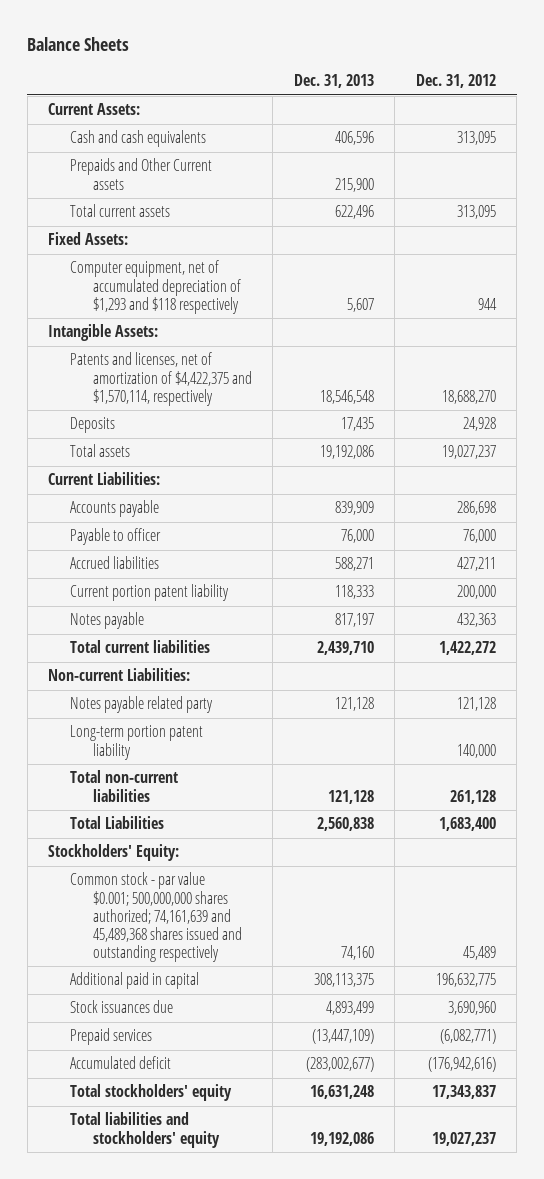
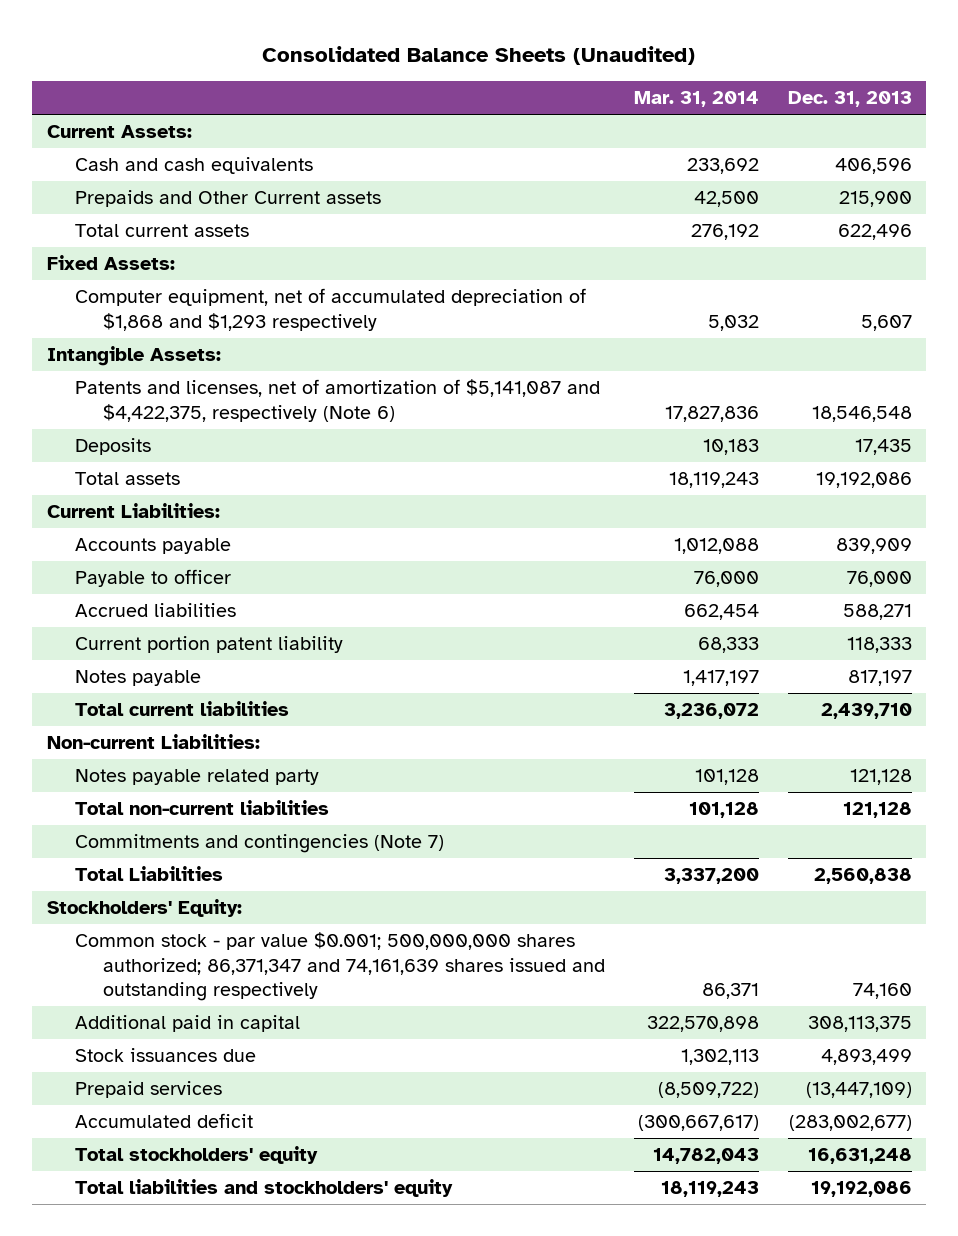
- Balance Sheets
+ Consolidated Balance Sheets (Unaudited)
- | Dec. 31, 2013 | Dec. 31, 2012
+ | Mar. 31, 2014 | Dec. 31, 2013
- Computer equipment, net of accumulated depreciation of $1,293 and $118 respectively | 5,607 | 944
+ Computer equipment, net of accumulated depreciation of $1,868 and $1,293 respectively | 5,032 | 5,607
- Patents and licenses, net of amortization of $4,422,375 and $1,570,114, respectively | 18,546,548 | 18,688,270
+ Patents and licenses, net of amortization of $5,141,087 and $4,422,375, respectively (Note 6) | 17,827,836 | 18,546,548
- Long-term portion patent liability | | 140,000
+ Commitments and contingencies (Note 7)
- Common stock - par value $0.001; 500,000,000 shares authorized; 74,161,639 and 45,489,368 shares issued and outstanding respectively | 74,160 | 45,489
+ Common stock - par value $0.001; 500,000,000 shares authorized; 86,371,347 and 74,161,639 shares issued and outstanding respectively | 86,371 | 74,160

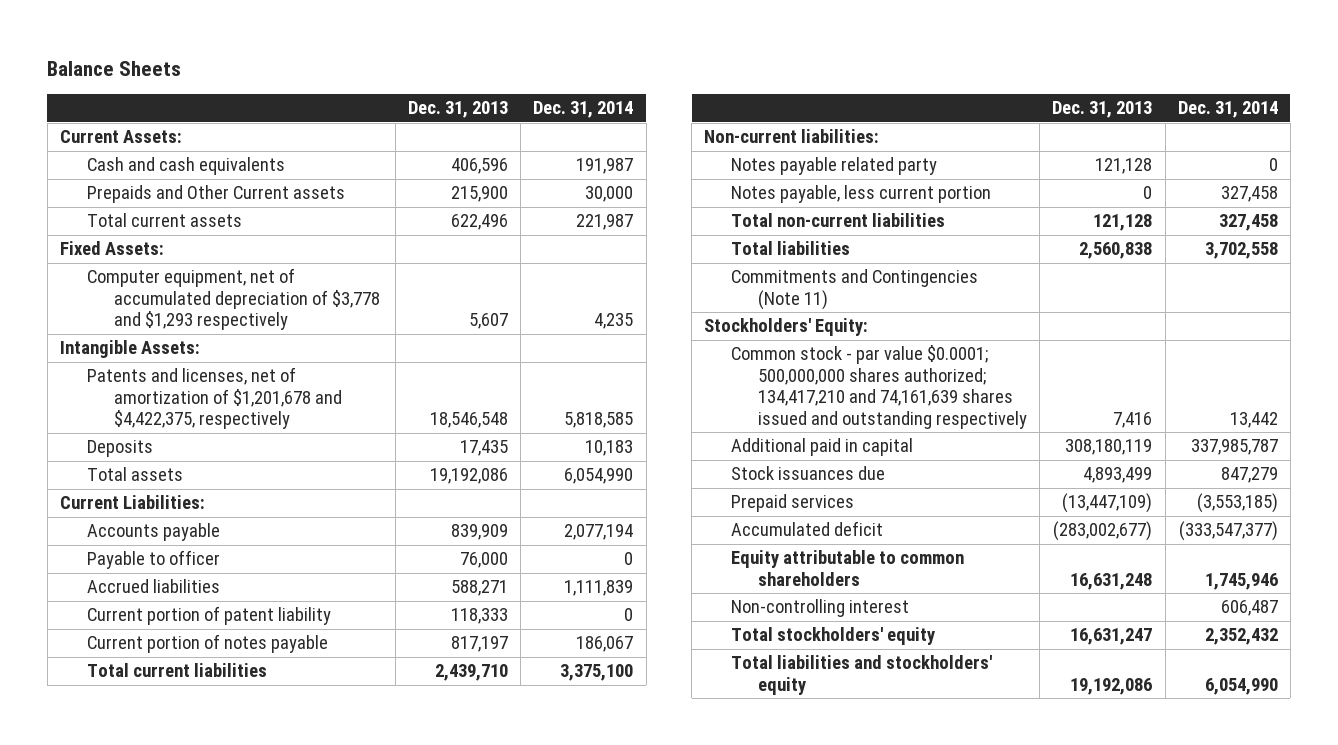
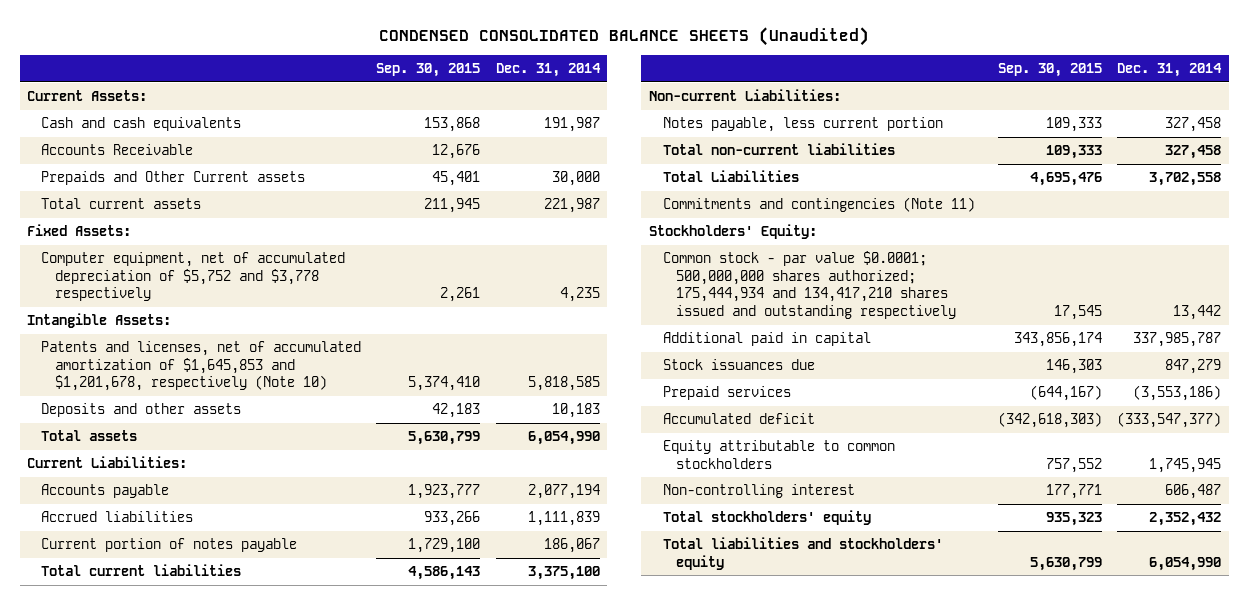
- Balance Sheets
+ CONDENSED CONSOLIDATED BALANCE SHEETS (Unaudited)
- | Dec. 31, 2013 | Dec. 31, 2014
+ | Sep. 30, 2015 | Dec. 31, 2014
+ Accounts Receivable | 12,676 |
- Computer equipment, net of accumulated depreciation of $3,778 and $1,293 respectively | 5,607 | 4,235
+ Computer equipment, net of accumulated depreciation of $5,752 and $3,778 respectively | 2,261 | 4,235
- Patents and licenses, net of amortization of $1,201,678 and $4,422,375, respectively | 18,546,548 | 5,818,585
- Deposits | 17,435 | 10,183
+ Patents and licenses, net of accumulated amortization of $1,645,853 and $1,201,678, respectively (Note 10) | 5,374,410 | 5,818,585
+ Deposits and other assets | 42,183 | 10,183
- Payable to officer | 76,000 | 0
- Current portion of patent liability | 118,333 | 0
- Non-current liabilities:
- Notes payable related party | 121,128 | 0
+ Non-current Liabilities:
- Total liabilities | 2,560,838 | 3,702,558
- Commitments and Contingencies (Note 11)
+ Total Liabilities | 4,695,476 | 3,702,558
+ Commitments and contingencies (Note 11)
- Common stock - par value $0.0001; 500,000,000 shares authorized; 134,417,210 and 74,161,639 shares issued and outstanding respectively | 7,416 | 13,442
+ Common stock - par value $0.0001; 500,000,000 shares authorized; 175,444,934 and 134,417,210 shares issued and outstanding respectively | 17,545 | 13,442
- Prepaid services | (13,447,109) | (3,553,185)
+ Prepaid services | (644,167) | (3,553,186)
- Equity attributable to common shareholders | 16,631,248 | 1,745,946
+ Equity attributable to common stockholders | 757,552 | 1,745,945

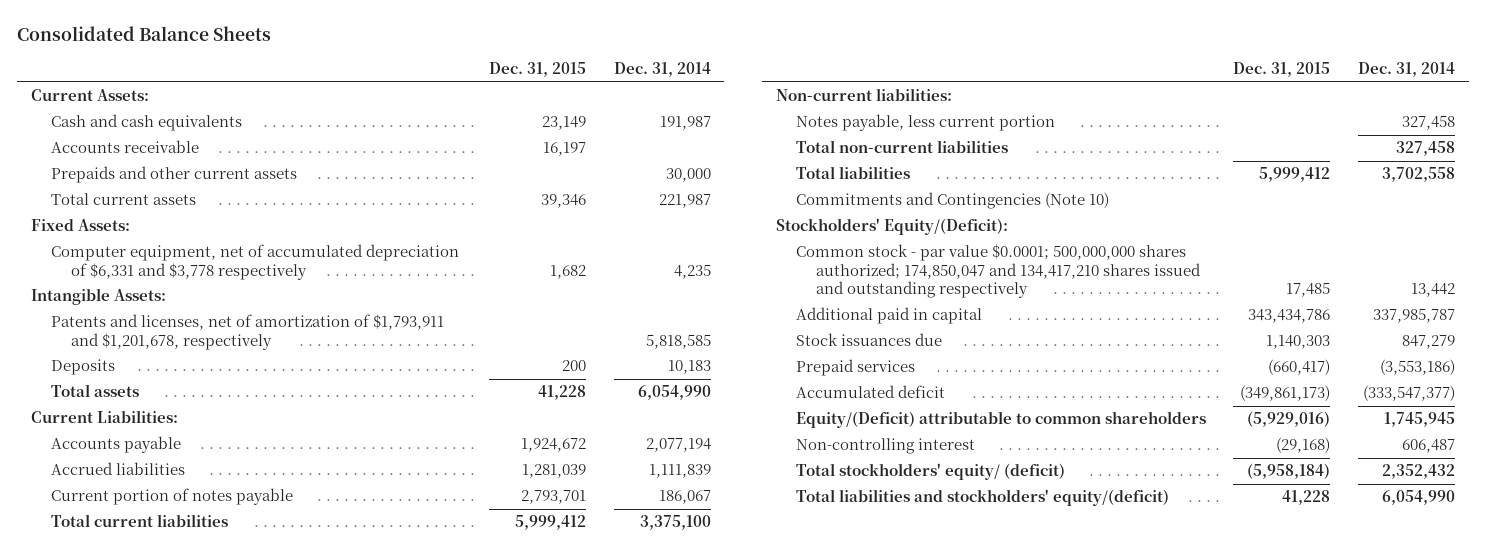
- CONDENSED CONSOLIDATED BALANCE SHEETS (Unaudited)
+ Consolidated Balance Sheets
- | Sep. 30, 2015 | Dec. 31, 2014
+ | Dec. 31, 2015 | Dec. 31, 2014
- Accounts Receivable | 12,676 |
- Prepaids and Other Current assets | 45,401 | 30,000
+ Accounts receivable | 16,197 |
+ Prepaids and other current assets | | 30,000
- Computer equipment, net of accumulated depreciation of $5,752 and $3,778 respectively | 2,261 | 4,235
+ Computer equipment, net of accumulated depreciation of $6,331 and $3,778 respectively | 1,682 | 4,235
- Patents and licenses, net of accumulated amortization of $1,645,853 and $1,201,678, respectively (Note 10) | 5,374,410 | 5,818,585
- Deposits and other assets | 42,183 | 10,183
+ Patents and licenses, net of amortization of $1,793,911 and $1,201,678, respectively | | 5,818,585
+ Deposits | 200 | 10,183
- Non-current Liabilities:
+ Non-current liabilities:
- Total Liabilities | 4,695,476 | 3,702,558
- Commitments and contingencies (Note 11)
- Stockholders' Equity:
- Common stock - par value $0.0001; 500,000,000 shares authorized; 175,444,934 and 134,417,210 shares issued and outstanding respectively | 17,545 | 13,442
+ Total liabilities | 5,999,412 | 3,702,558
+ Commitments and Contingencies (Note 10)
+ Stockholders' Equity/(Deficit):
+ Common stock - par value $0.0001; 500,000,000 shares authorized; 174,850,047 and 134,417,210 shares issued and outstanding respectively | 17,485 | 13,442
- Equity attributable to common stockholders | 757,552 | 1,745,945
+ Equity/(Deficit) attributable to common shareholders | (5,929,016) | 1,745,945
- Total stockholders' equity | 935,323 | 2,352,432
- Total liabilities and stockholders' equity | 5,630,799 | 6,054,990
+ Total stockholders' equity/ (deficit) | (5,958,184) | 2,352,432
+ Total liabilities and stockholders' equity/(deficit) | 41,228 | 6,054,990

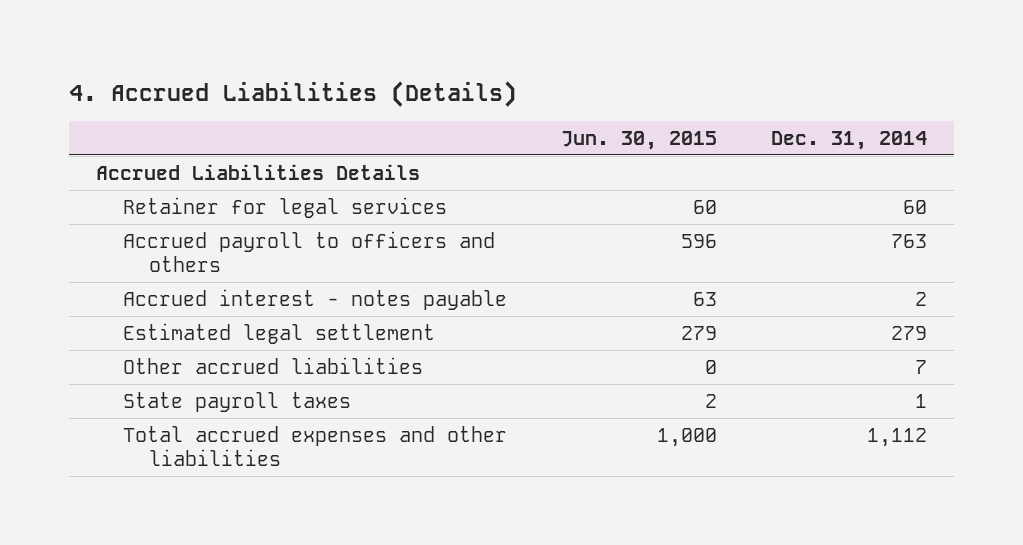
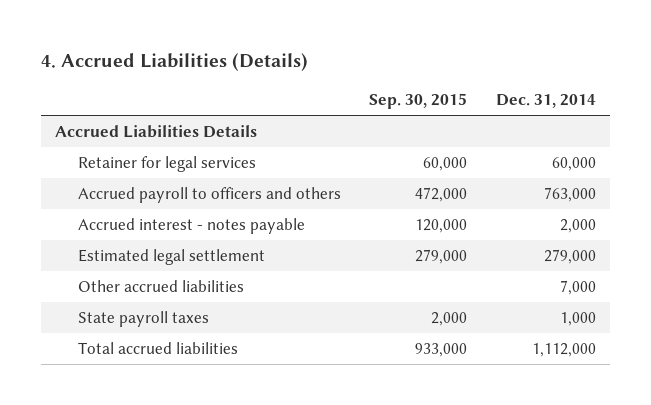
- | Jun. 30, 2015 | Dec. 31, 2014
+ | Sep. 30, 2015 | Dec. 31, 2014
- Retainer for legal services | 60 | 60
- Accrued payroll to officers and others | 596 | 763
- Accrued interest - notes payable | 63 | 2
- Estimated legal settlement | 279 | 279
- Other accrued liabilities | 0 | 7
- State payroll taxes | 2 | 1
- Total accrued expenses and other liabilities | 1,000 | 1,112
+ Retainer for legal services | 60,000 | 60,000
+ Accrued payroll to officers and others | 472,000 | 763,000
+ Accrued interest - notes payable | 120,000 | 2,000
+ Estimated legal settlement | 279,000 | 279,000
+ Other accrued liabilities | | 7,000
+ State payroll taxes | 2,000 | 1,000
+ Total accrued liabilities | 933,000 | 1,112,000

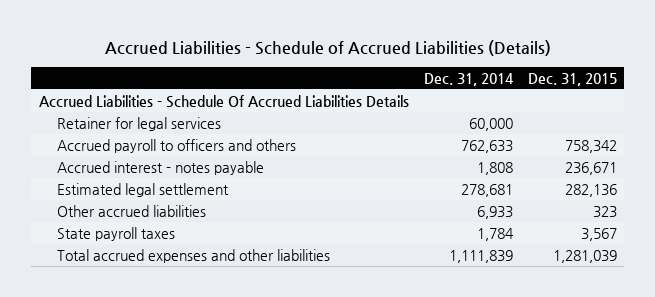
- 4. Accrued Liabilities (Details)
+ Accrued Liabilities - Schedule of Accrued Liabilities (Details)
- | Sep. 30, 2015 | Dec. 31, 2014
+ | Dec. 31, 2014 | Dec. 31, 2015
- Accrued Liabilities Details
+ Accrued Liabilities - Schedule Of Accrued Liabilities Details
- Accrued payroll to officers and others | 472,000 | 763,000
- Accrued interest - notes payable | 120,000 | 2,000
- Estimated legal settlement | 279,000 | 279,000
- Other accrued liabilities | | 7,000
- State payroll taxes | 2,000 | 1,000
- Total accrued liabilities | 933,000 | 1,112,000
+ Accrued payroll to officers and others | 762,633 | 758,342
+ Accrued interest - notes payable | 1,808 | 236,671
+ Estimated legal settlement | 278,681 | 282,136
+ Other accrued liabilities | 6,933 | 323
+ State payroll taxes | 1,784 | 3,567
+ Total accrued expenses and other liabilities | 1,111,839 | 1,281,039

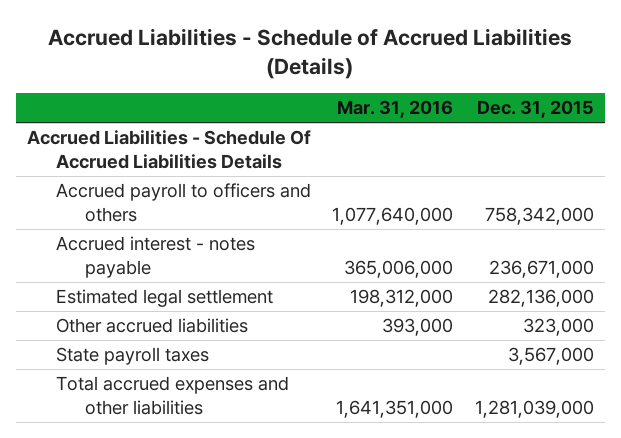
- | Dec. 31, 2014 | Dec. 31, 2015
+ | Mar. 31, 2016 | Dec. 31, 2015
- Retainer for legal services | 60,000 |
- Accrued payroll to officers and others | 762,633 | 758,342
- Accrued interest - notes payable | 1,808 | 236,671
- Estimated legal settlement | 278,681 | 282,136
- Other accrued liabilities | 6,933 | 323
- State payroll taxes | 1,784 | 3,567
- Total accrued expenses and other liabilities | 1,111,839 | 1,281,039
+ Accrued payroll to officers and others | 1,077,640,000 | 758,342,000
+ Accrued interest - notes payable | 365,006,000 | 236,671,000
+ Estimated legal settlement | 198,312,000 | 282,136,000
+ Other accrued liabilities | 393,000 | 323,000
+ State payroll taxes | | 3,567,000
+ Total accrued expenses and other liabilities | 1,641,351,000 | 1,281,039,000

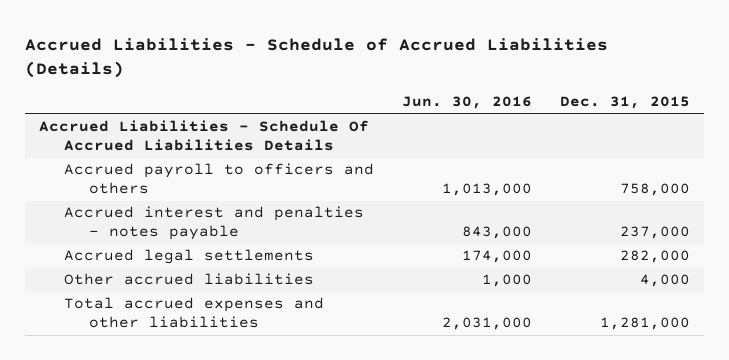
- | Mar. 31, 2016 | Dec. 31, 2015
+ | Jun. 30, 2016 | Dec. 31, 2015
- Accrued payroll to officers and others | 1,077,640,000 | 758,342,000
- Accrued interest - notes payable | 365,006,000 | 236,671,000
- Estimated legal settlement | 198,312,000 | 282,136,000
- Other accrued liabilities | 393,000 | 323,000
- State payroll taxes | | 3,567,000
- Total accrued expenses and other liabilities | 1,641,351,000 | 1,281,039,000
+ Accrued payroll to officers and others | 1,013,000 | 758,000
+ Accrued interest and penalties - notes payable | 843,000 | 237,000
+ Accrued legal settlements | 174,000 | 282,000
+ Other accrued liabilities | 1,000 | 4,000
+ Total accrued expenses and other liabilities | 2,031,000 | 1,281,000

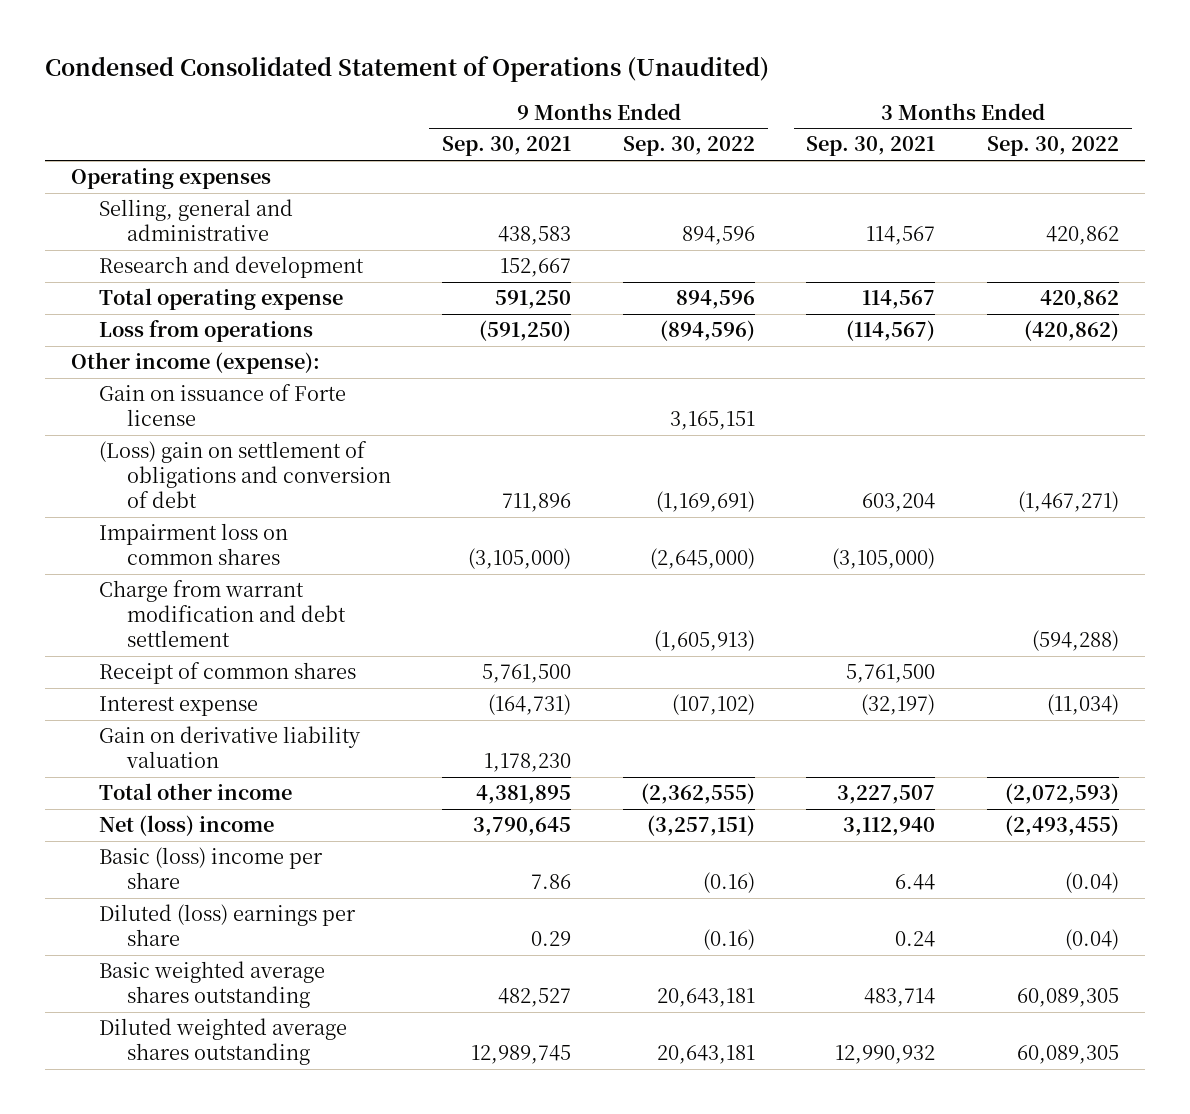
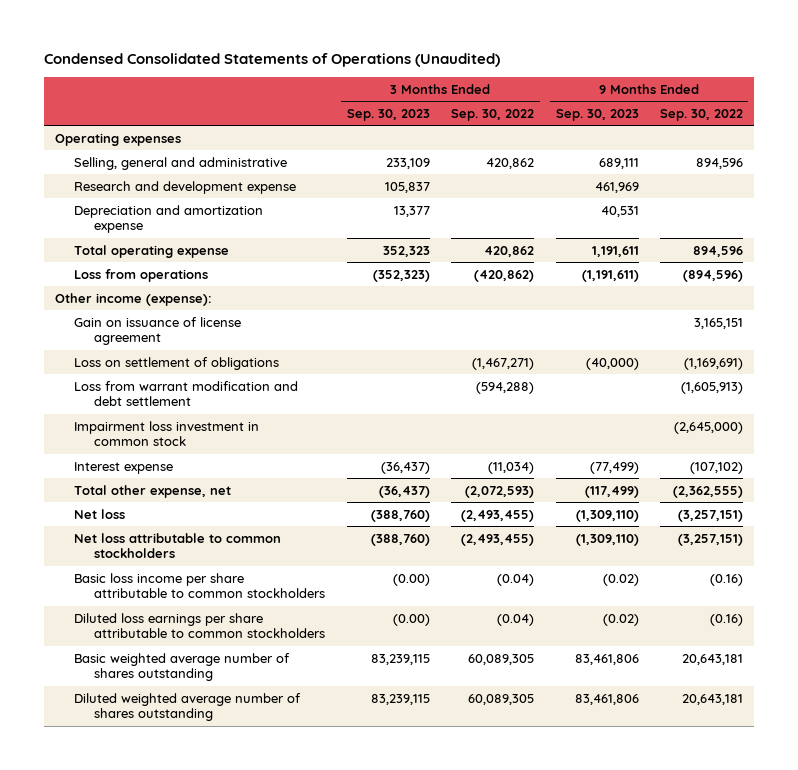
- Condensed Consolidated Statement of Operations (Unaudited)
+ Condensed Consolidated Statements of Operations (Unaudited)
- | 9 Months Ended Sep. 30, 2021 | 9 Months Ended Sep. 30, 2022 | 3 Months Ended Sep. 30, 2021 | 3 Months Ended Sep. 30, 2022
+ | 3 Months Ended Sep. 30, 2023 | 3 Months Ended Sep. 30, 2022 | 9 Months Ended Sep. 30, 2023 | 9 Months Ended Sep. 30, 2022
- Research and development | 152,667 | | |
+ Research and development expense | 105,837 | | 461,969 |
+ Depreciation and amortization expense | 13,377 | | 40,531 |
- Gain on issuance of Forte license | | 3,165,151 | |
- (Loss) gain on settlement of obligations and conversion of debt | 711,896 | (1,169,691) | 603,204 | (1,467,271)
- Impairment loss on common shares | (3,105,000) | (2,645,000) | (3,105,000) |
- Charge from warrant modification and debt settlement | | (1,605,913) | | (594,288)
- Receipt of common shares | 5,761,500 | | 5,761,500 |
+ Gain on issuance of license agreement | | | | 3,165,151
+ Loss on settlement of obligations | | (1,467,271) | (40,000) | (1,169,691)
+ Loss from warrant modification and debt settlement | | (594,288) | | (1,605,913)
+ Impairment loss investment in common stock | | | | (2,645,000)
- Gain on derivative liability valuation | 1,178,230 | | |
- Total other income | 4,381,895 | (2,362,555) | 3,227,507 | (2,072,593)
- Net (loss) income | 3,790,645 | (3,257,151) | 3,112,940 | (2,493,455)
- Basic (loss) income per share | 7.86 | (0.16) | 6.44 | (0.04)
- Diluted (loss) earnings per share | 0.29 | (0.16) | 0.24 | (0.04)
- Basic weighted average shares outstanding | 482,527 | 20,643,181 | 483,714 | 60,089,305
- Diluted weighted average shares outstanding | 12,989,745 | 20,643,181 | 12,990,932 | 60,089,305
+ Total other expense, net | (36,437) | (2,072,593) | (117,499) | (2,362,555)
+ Net loss | (388,760) | (2,493,455) | (1,309,110) | (3,257,151)
+ Net loss attributable to common stockholders | (388,760) | (2,493,455) | (1,309,110) | (3,257,151)
+ Basic loss income per share attributable to common stockholders | (0.00) | (0.04) | (0.02) | (0.16)
+ Diluted loss earnings per share attributable to common stockholders | (0.00) | (0.04) | (0.02) | (0.16)
+ Basic weighted average number of shares outstanding | 83,239,115 | 60,089,305 | 83,461,806 | 20,643,181
+ Diluted weighted average number of shares outstanding | 83,239,115 | 60,089,305 | 83,461,806 | 20,643,181

